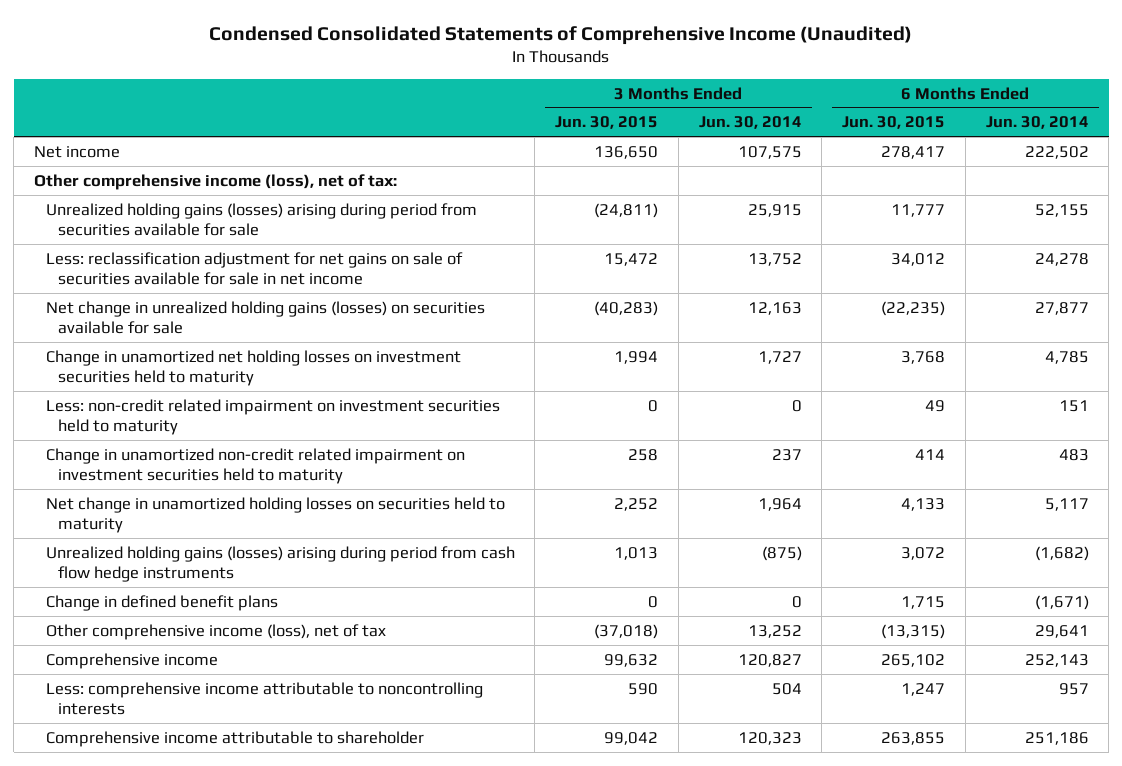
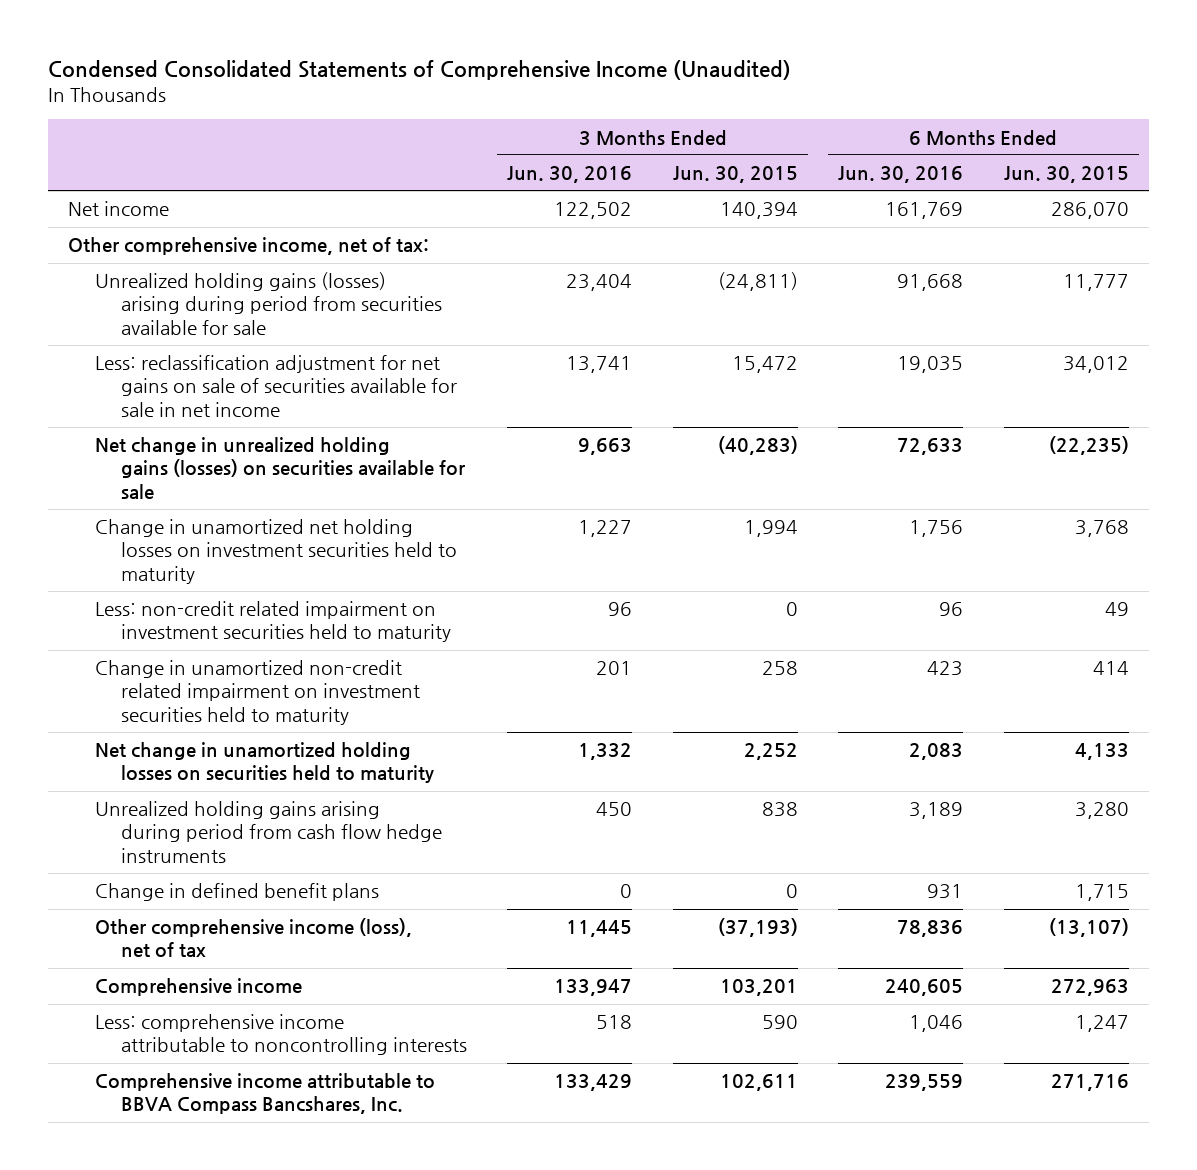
- | 3 Months Ended Jun. 30, 2015 | 3 Months Ended Jun. 30, 2014 | 6 Months Ended Jun. 30, 2015 | 6 Months Ended Jun. 30, 2014
+ | 3 Months Ended Jun. 30, 2016 | 3 Months Ended Jun. 30, 2015 | 6 Months Ended Jun. 30, 2016 | 6 Months Ended Jun. 30, 2015
- Net income | 136,650 | 107,575 | 278,417 | 222,502
- Other comprehensive income (loss), net of tax:
+ Net income | 122,502 | 140,394 | 161,769 | 286,070
+ Other comprehensive income, net of tax:
- Unrealized holding gains (losses) arising during period from cash flow hedge instruments | 1,013 | (875) | 3,072 | (1,682)
+ Unrealized holding gains arising during period from cash flow hedge instruments | 450 | 838 | 3,189 | 3,280
- Other comprehensive income (loss), net of tax | (37,018) | 13,252 | (13,315) | 29,641
- Comprehensive income | 99,632 | 120,827 | 265,102 | 252,143
+ Other comprehensive income (loss), net of tax | 11,445 | (37,193) | 78,836 | (13,107)
+ Comprehensive income | 133,947 | 103,201 | 240,605 | 272,963
- Comprehensive income attributable to shareholder | 99,042 | 120,323 | 263,855 | 251,186
+ Comprehensive income attributable to BBVA Compass Bancshares, Inc. | 133,429 | 102,611 | 239,559 | 271,716

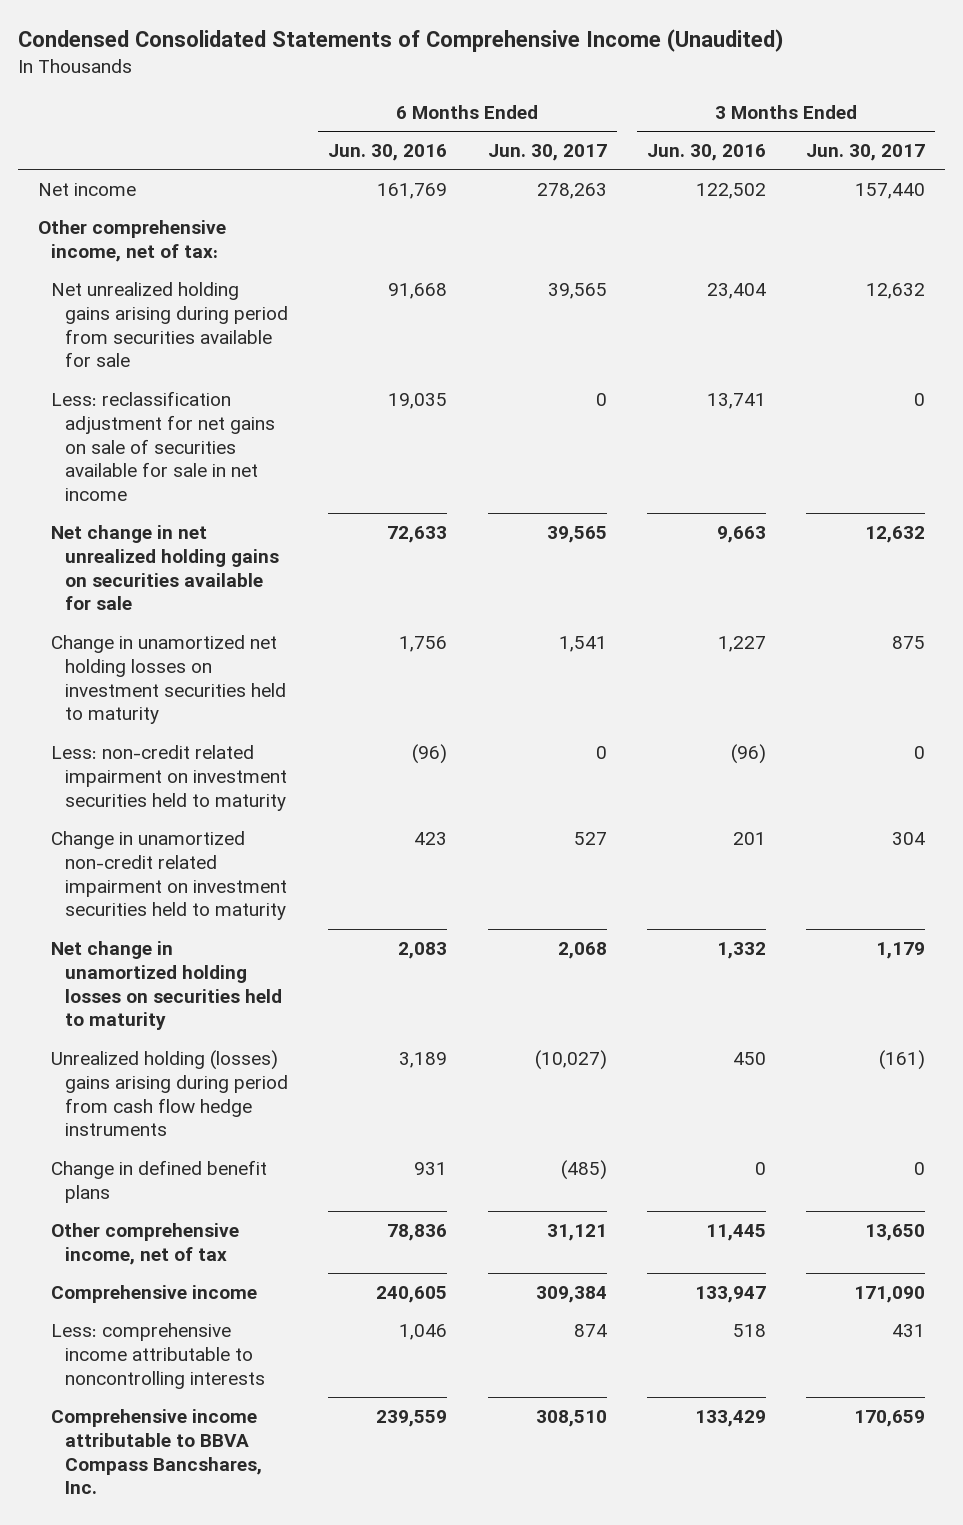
- | 3 Months Ended Jun. 30, 2016 | 3 Months Ended Jun. 30, 2015 | 6 Months Ended Jun. 30, 2016 | 6 Months Ended Jun. 30, 2015
+ | 6 Months Ended Jun. 30, 2016 | 6 Months Ended Jun. 30, 2017 | 3 Months Ended Jun. 30, 2016 | 3 Months Ended Jun. 30, 2017
- Unrealized holding gains (losses) arising during period from securities available for sale | 23,404 | (24,811) | 91,668 | 11,777
+ Net unrealized holding gains arising during period from securities available for sale | 91,668 | 39,565 | 23,404 | 12,632
- Net change in unrealized holding gains (losses) on securities available for sale | 9,663 | (40,283) | 72,633 | (22,235)
+ Net change in net unrealized holding gains on securities available for sale | 72,633 | 39,565 | 9,663 | 12,632
- Less: non-credit related impairment on investment securities held to maturity | 96 | 0 | 96 | 49
+ Less: non-credit related impairment on investment securities held to maturity | (96) | 0 | (96) | 0
- Unrealized holding gains arising during period from cash flow hedge instruments | 450 | 838 | 3,189 | 3,280
+ Unrealized holding (losses) gains arising during period from cash flow hedge instruments | 3,189 | (10,027) | 450 | (161)
- Other comprehensive income (loss), net of tax | 11,445 | (37,193) | 78,836 | (13,107)
+ Other comprehensive income, net of tax | 78,836 | 31,121 | 11,445 | 13,650

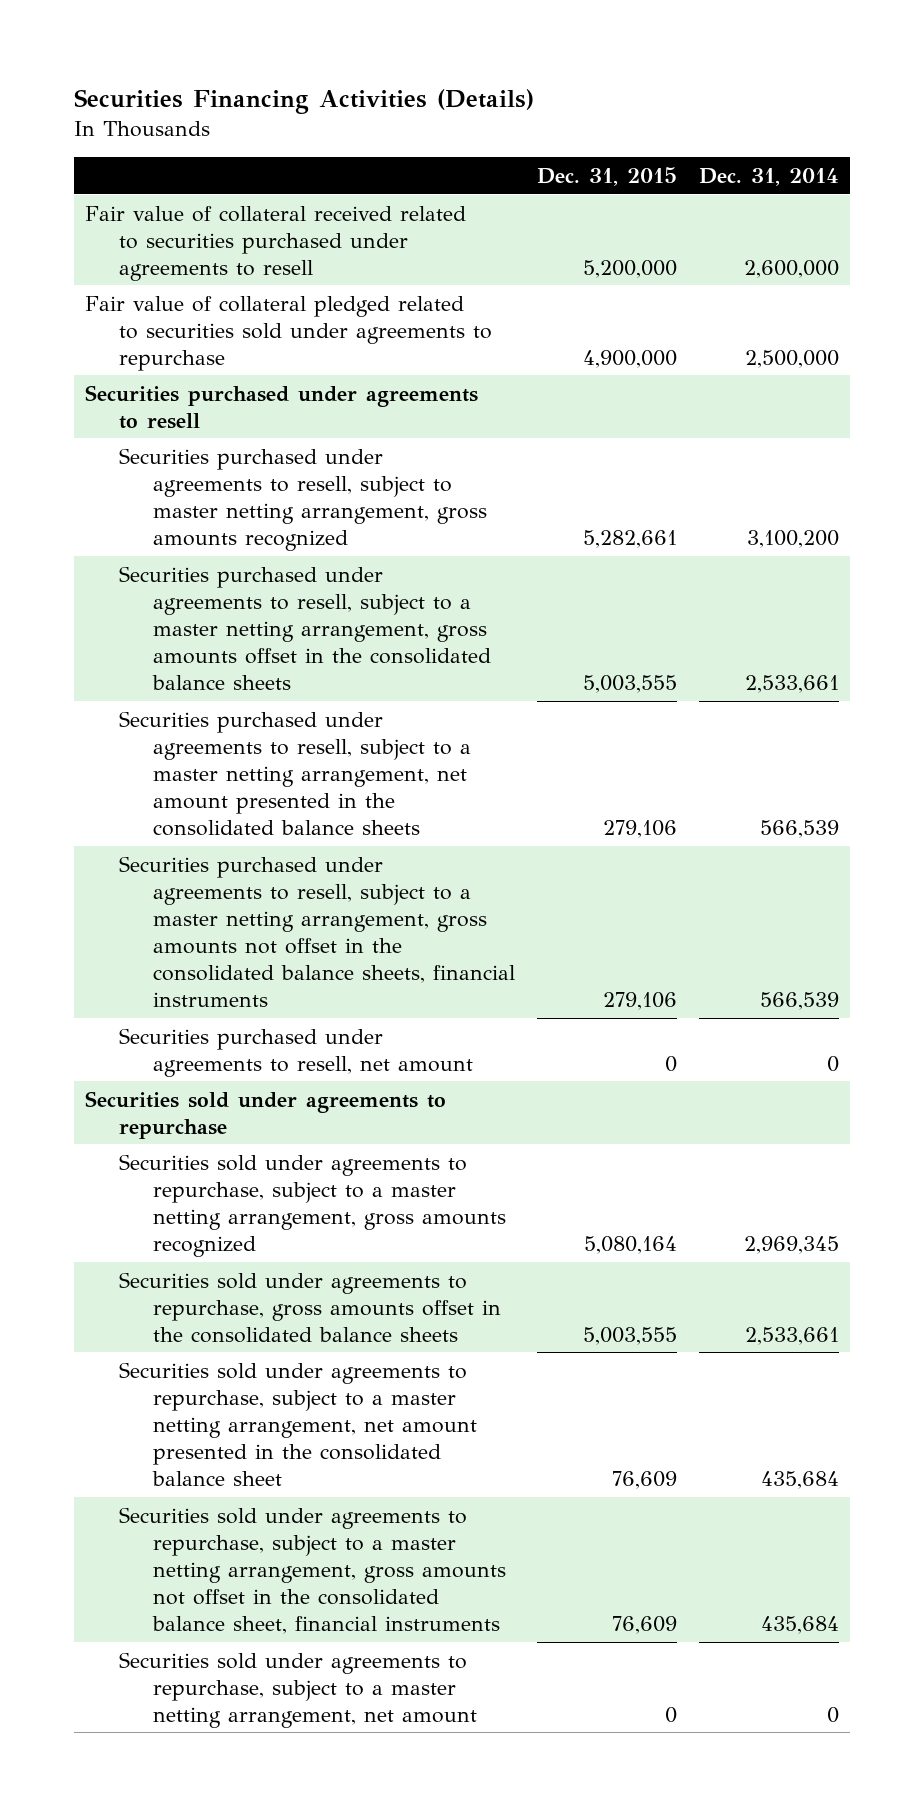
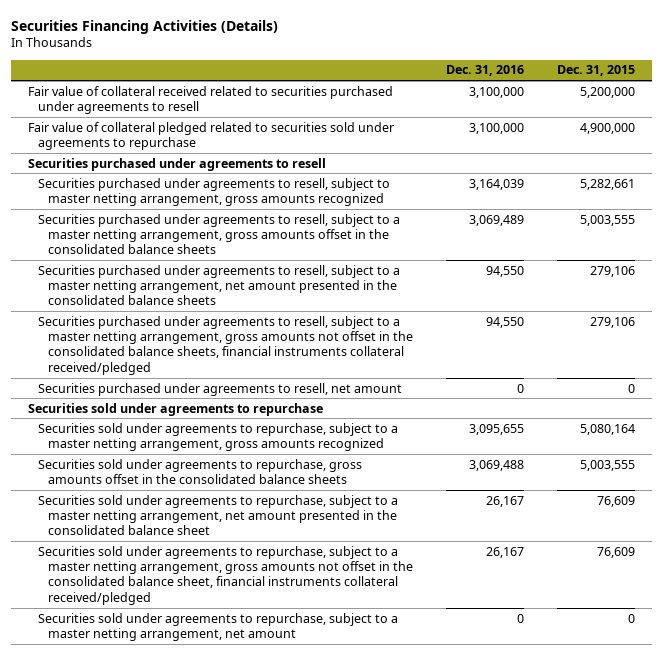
- | Dec. 31, 2015 | Dec. 31, 2014
+ | Dec. 31, 2016 | Dec. 31, 2015
- Securities purchased under agreements to resell, subject to a master netting arrangement, gross amounts not offset in the consolidated balance sheets, financial instruments | 279,106 | 566,539
+ Securities purchased under agreements to resell, subject to a master netting arrangement, gross amounts not offset in the consolidated balance sheets, financial instruments collateral received/pledged | 94,550 | 279,106
- Securities sold under agreements to repurchase, subject to a master netting arrangement, gross amounts not offset in the consolidated balance sheet, financial instruments | 76,609 | 435,684
+ Securities sold under agreements to repurchase, subject to a master netting arrangement, gross amounts not offset in the consolidated balance sheet, financial instruments collateral received/pledged | 26,167 | 76,609

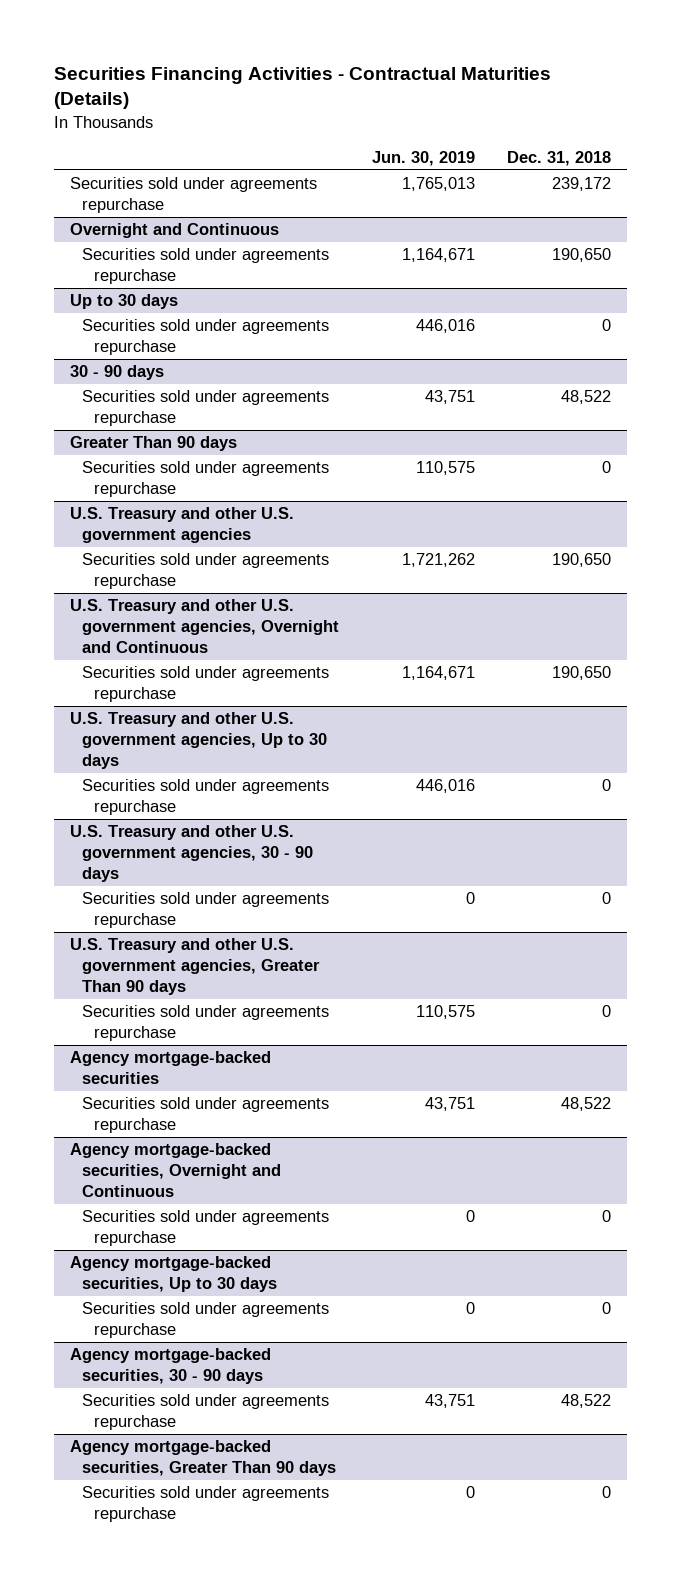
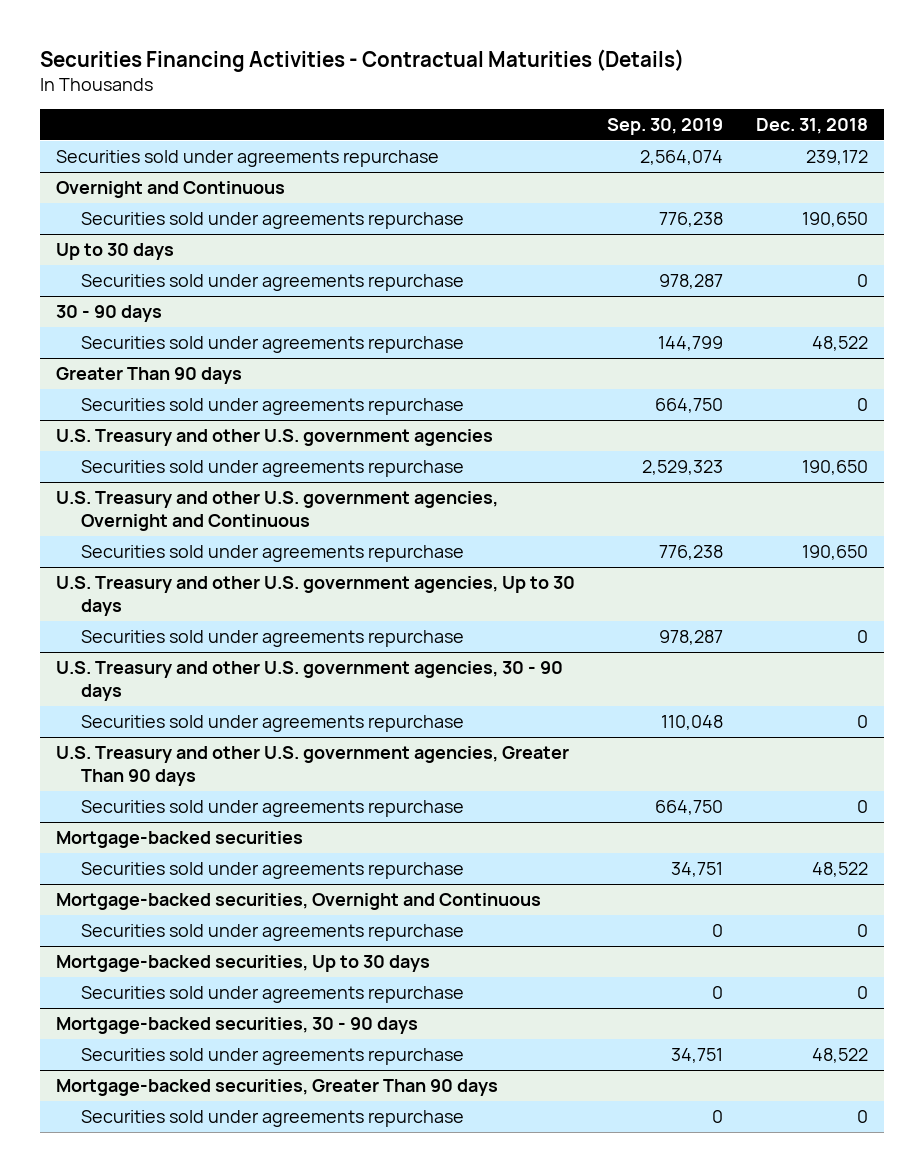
- | Jun. 30, 2019 | Dec. 31, 2018
+ | Sep. 30, 2019 | Dec. 31, 2018
- Agency mortgage-backed securities
+ Mortgage-backed securities
- Agency mortgage-backed securities, Overnight and Continuous
+ Mortgage-backed securities, Overnight and Continuous
- Agency mortgage-backed securities, Up to 30 days
+ Mortgage-backed securities, Up to 30 days
- Agency mortgage-backed securities, 30 - 90 days
+ Mortgage-backed securities, 30 - 90 days
- Agency mortgage-backed securities, Greater Than 90 days
+ Mortgage-backed securities, Greater Than 90 days

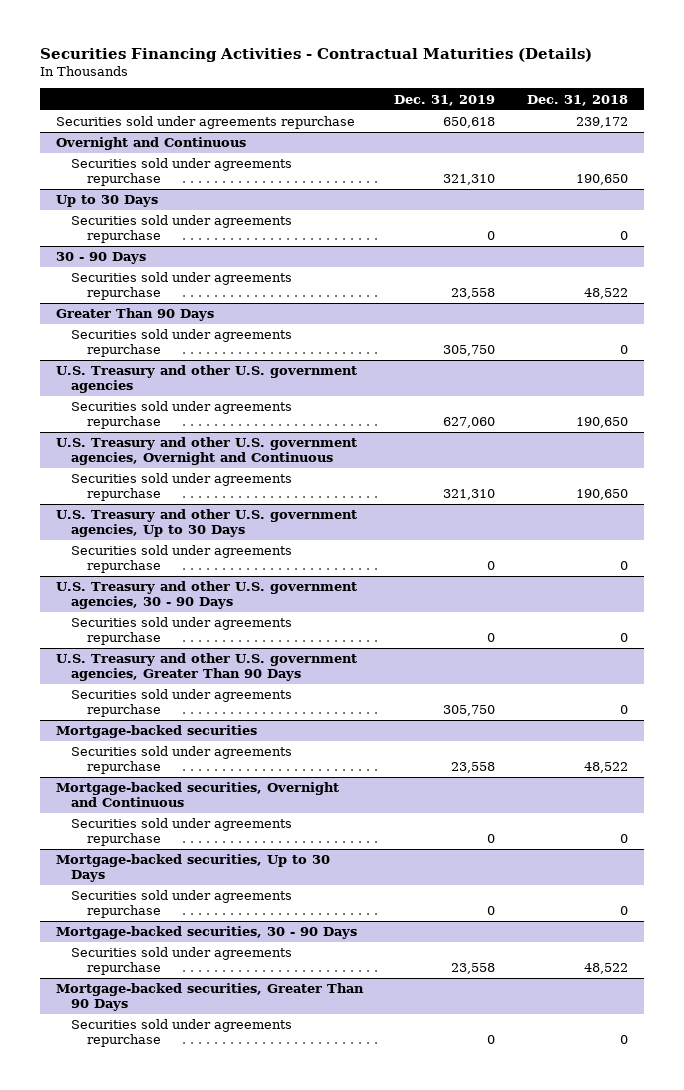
- | Sep. 30, 2019 | Dec. 31, 2018
+ | Dec. 31, 2019 | Dec. 31, 2018
- Up to 30 days
+ Up to 30 Days
- 30 - 90 days
+ 30 - 90 Days
- Greater Than 90 days
+ Greater Than 90 Days
- U.S. Treasury and other U.S. government agencies, Up to 30 days
+ U.S. Treasury and other U.S. government agencies, Up to 30 Days
- U.S. Treasury and other U.S. government agencies, 30 - 90 days
+ U.S. Treasury and other U.S. government agencies, 30 - 90 Days
- U.S. Treasury and other U.S. government agencies, Greater Than 90 days
+ U.S. Treasury and other U.S. government agencies, Greater Than 90 Days
- Mortgage-backed securities, Up to 30 days
+ Mortgage-backed securities, Up to 30 Days
- Mortgage-backed securities, 30 - 90 days
+ Mortgage-backed securities, 30 - 90 Days
- Mortgage-backed securities, Greater Than 90 days
+ Mortgage-backed securities, Greater Than 90 Days

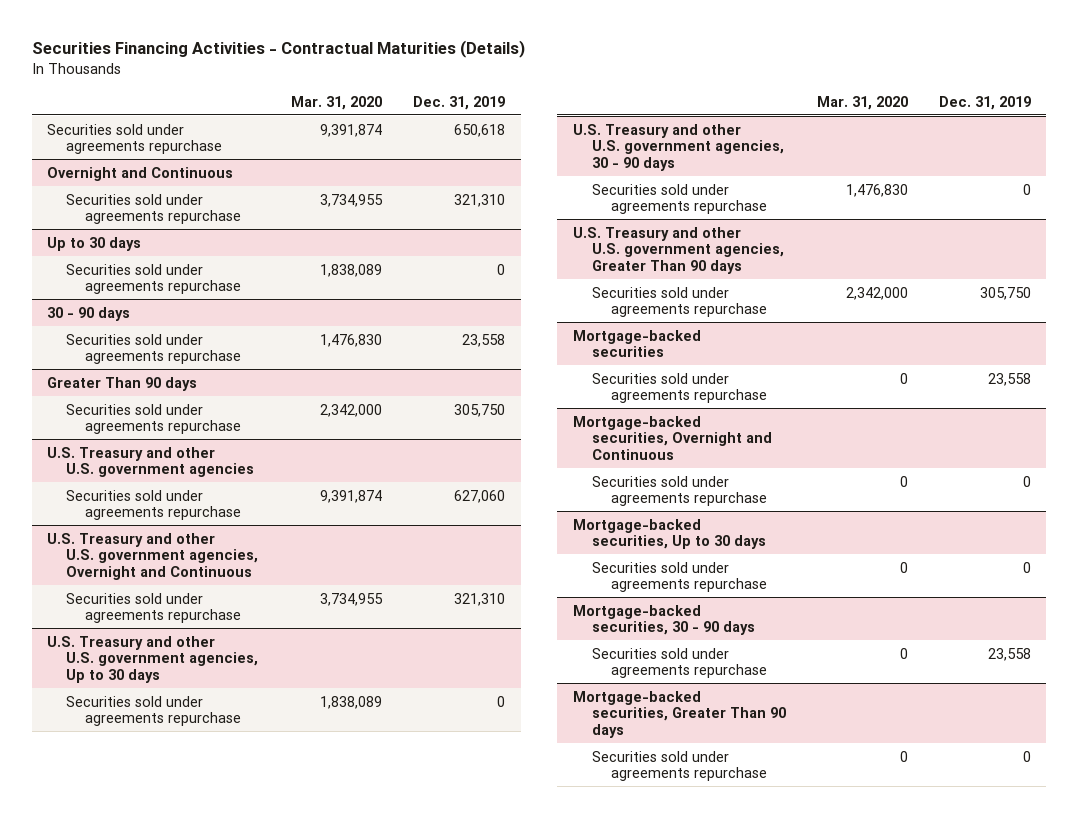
- | Dec. 31, 2019 | Dec. 31, 2018
+ | Mar. 31, 2020 | Dec. 31, 2019
- Up to 30 Days
+ Up to 30 days
- 30 - 90 Days
+ 30 - 90 days
- Greater Than 90 Days
+ Greater Than 90 days
- U.S. Treasury and other U.S. government agencies, Up to 30 Days
+ U.S. Treasury and other U.S. government agencies, Up to 30 days
- U.S. Treasury and other U.S. government agencies, 30 - 90 Days
+ U.S. Treasury and other U.S. government agencies, 30 - 90 days
- U.S. Treasury and other U.S. government agencies, Greater Than 90 Days
+ U.S. Treasury and other U.S. government agencies, Greater Than 90 days
- Mortgage-backed securities, Up to 30 Days
+ Mortgage-backed securities, Up to 30 days
- Mortgage-backed securities, 30 - 90 Days
+ Mortgage-backed securities, 30 - 90 days
- Mortgage-backed securities, Greater Than 90 Days
+ Mortgage-backed securities, Greater Than 90 days

